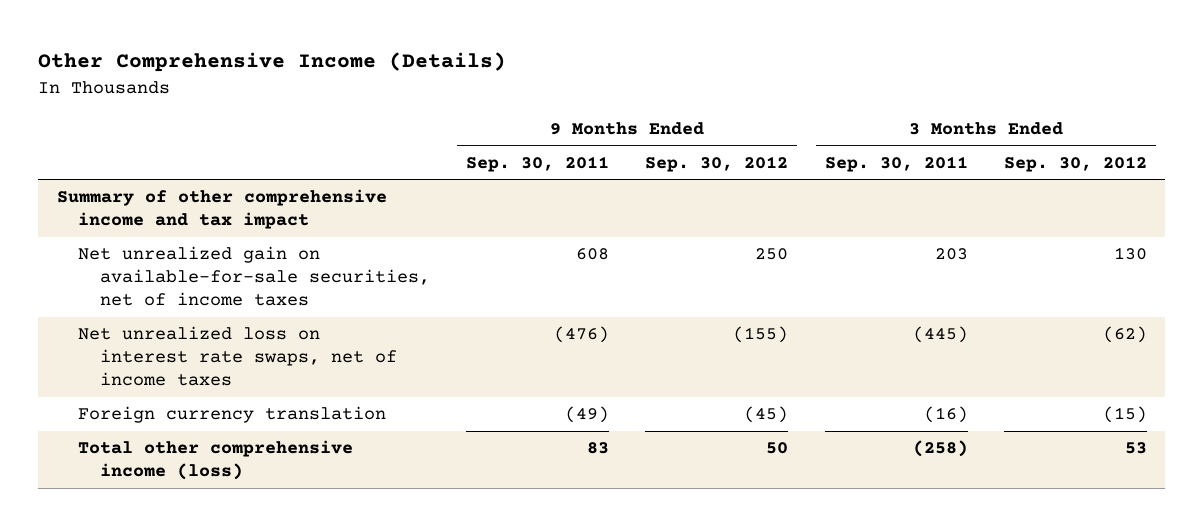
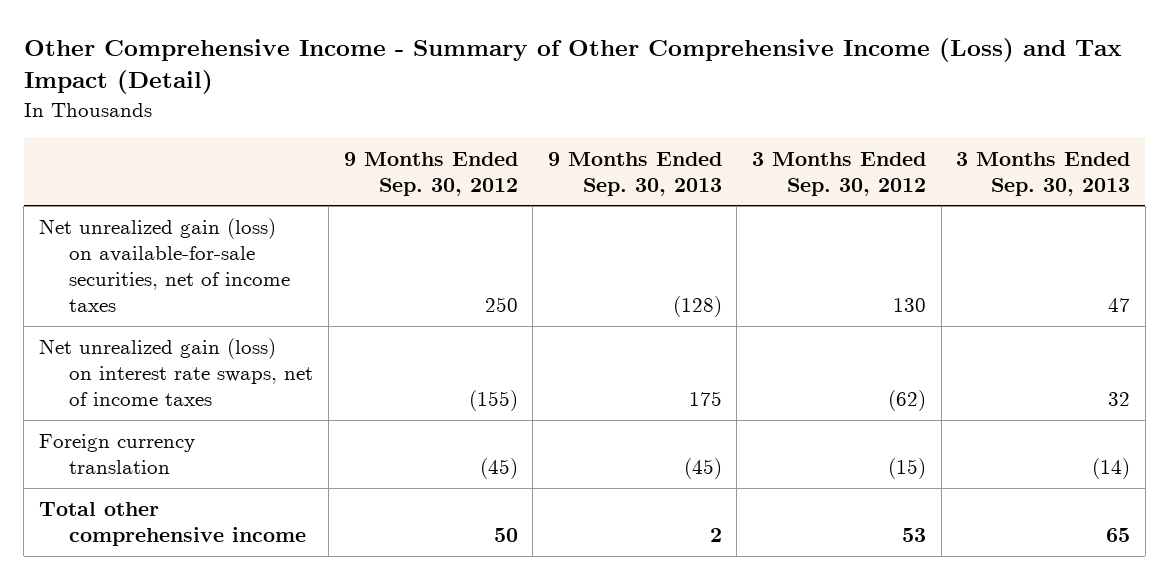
- Other Comprehensive Income (Details)
+ Other Comprehensive Income - Summary of Other Comprehensive Income (Loss) and Tax Impact (Detail)
- | 9 Months Ended Sep. 30, 2011 | 9 Months Ended Sep. 30, 2012 | 3 Months Ended Sep. 30, 2011 | 3 Months Ended Sep. 30, 2012
+ | 9 Months Ended Sep. 30, 2012 | 9 Months Ended Sep. 30, 2013 | 3 Months Ended Sep. 30, 2012 | 3 Months Ended Sep. 30, 2013
- Summary of other comprehensive income and tax impact
- Net unrealized gain on available-for-sale securities, net of income taxes | 608 | 250 | 203 | 130
- Net unrealized loss on interest rate swaps, net of income taxes | (476) | (155) | (445) | (62)
+ Net unrealized gain (loss) on available-for-sale securities, net of income taxes | 250 | (128) | 130 | 47
+ Net unrealized gain (loss) on interest rate swaps, net of income taxes | (155) | 175 | (62) | 32
- Total other comprehensive income (loss) | 83 | 50 | (258) | 53
+ Total other comprehensive income | 50 | 2 | 53 | 65

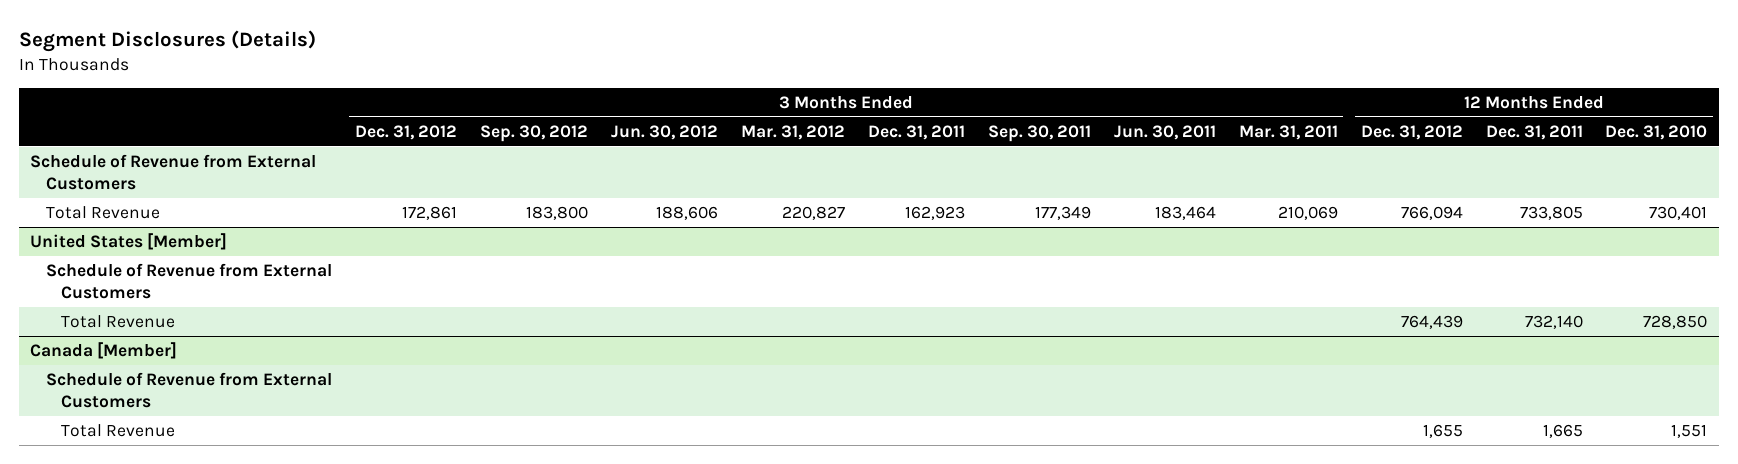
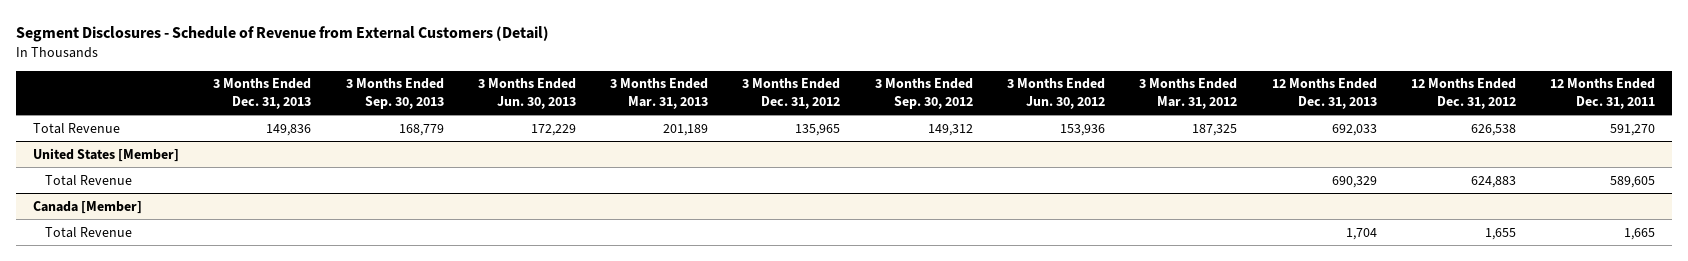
- Segment Disclosures (Details)
+ Segment Disclosures - Schedule of Revenue from External Customers (Detail)
- | 3 Months Ended Dec. 31, 2012 | 3 Months Ended Sep. 30, 2012 | 3 Months Ended Jun. 30, 2012 | 3 Months Ended Mar. 31, 2012 | 3 Months Ended Dec. 31, 2011 | 3 Months Ended Sep. 30, 2011 | 3 Months Ended Jun. 30, 2011 | 3 Months Ended Mar. 31, 2011 | 12 Months Ended Dec. 31, 2012 | 12 Months Ended Dec. 31, 2011 | 12 Months Ended Dec. 31, 2010
+ | 3 Months Ended Dec. 31, 2013 | 3 Months Ended Sep. 30, 2013 | 3 Months Ended Jun. 30, 2013 | 3 Months Ended Mar. 31, 2013 | 3 Months Ended Dec. 31, 2012 | 3 Months Ended Sep. 30, 2012 | 3 Months Ended Jun. 30, 2012 | 3 Months Ended Mar. 31, 2012 | 12 Months Ended Dec. 31, 2013 | 12 Months Ended Dec. 31, 2012 | 12 Months Ended Dec. 31, 2011
- Schedule of Revenue from External Customers
- Total Revenue | 172,861 | 183,800 | 188,606 | 220,827 | 162,923 | 177,349 | 183,464 | 210,069 | 766,094 | 733,805 | 730,401
+ Total Revenue | 149,836 | 168,779 | 172,229 | 201,189 | 135,965 | 149,312 | 153,936 | 187,325 | 692,033 | 626,538 | 591,270
@ United States [Member]
- Schedule of Revenue from External Customers
- Total Revenue | | | | | | | | | 764,439 | 732,140 | 728,850
+ Total Revenue | | | | | | | | | 690,329 | 624,883 | 589,605
@ Canada [Member]
- Schedule of Revenue from External Customers

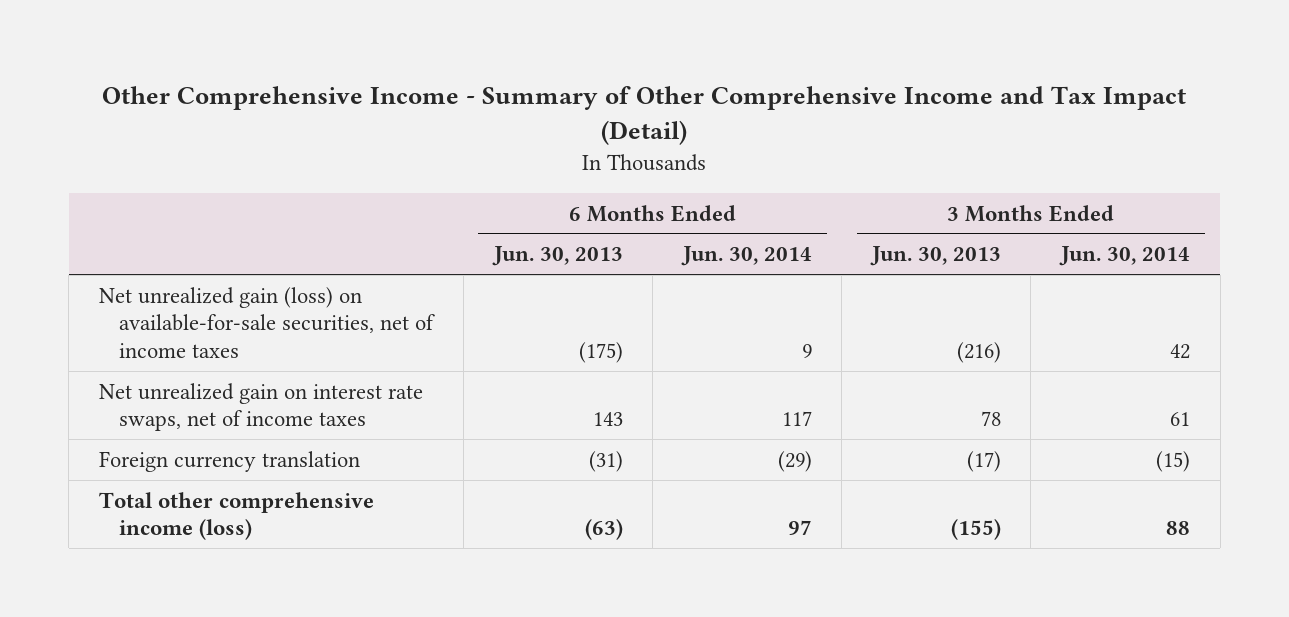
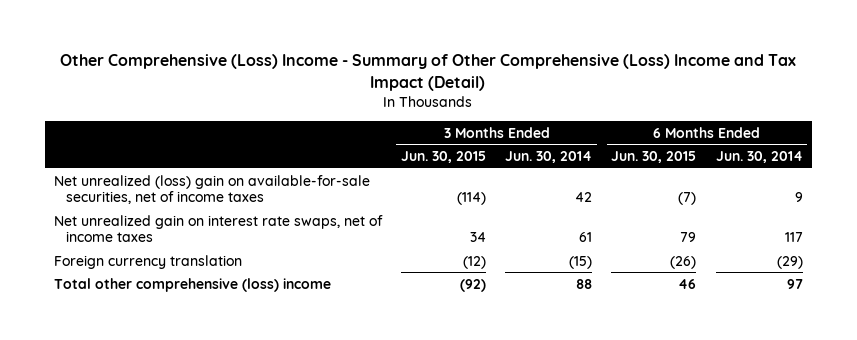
- Other Comprehensive Income - Summary of Other Comprehensive Income and Tax Impact (Detail)
+ Other Comprehensive (Loss) Income - Summary of Other Comprehensive (Loss) Income and Tax Impact (Detail)
- | 6 Months Ended Jun. 30, 2013 | 6 Months Ended Jun. 30, 2014 | 3 Months Ended Jun. 30, 2013 | 3 Months Ended Jun. 30, 2014
+ | 3 Months Ended Jun. 30, 2015 | 3 Months Ended Jun. 30, 2014 | 6 Months Ended Jun. 30, 2015 | 6 Months Ended Jun. 30, 2014
- Net unrealized gain (loss) on available-for-sale securities, net of income taxes | (175) | 9 | (216) | 42
+ Net unrealized (loss) gain on available-for-sale securities, net of income taxes | (114) | 42 | (7) | 9
- Total other comprehensive income (loss) | (63) | 97 | (155) | 88
+ Total other comprehensive (loss) income | (92) | 88 | 46 | 97

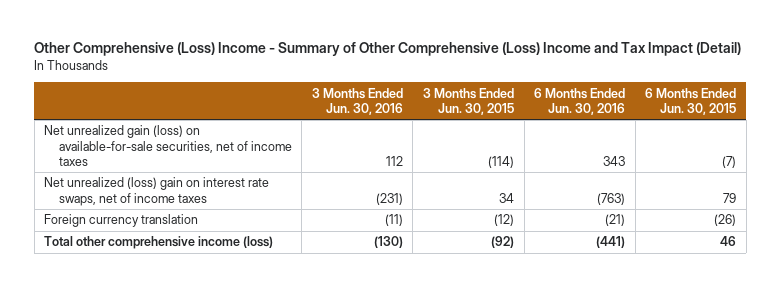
- | 3 Months Ended Jun. 30, 2015 | 3 Months Ended Jun. 30, 2014 | 6 Months Ended Jun. 30, 2015 | 6 Months Ended Jun. 30, 2014
+ | 3 Months Ended Jun. 30, 2016 | 3 Months Ended Jun. 30, 2015 | 6 Months Ended Jun. 30, 2016 | 6 Months Ended Jun. 30, 2015
- Net unrealized (loss) gain on available-for-sale securities, net of income taxes | (114) | 42 | (7) | 9
- Net unrealized gain on interest rate swaps, net of income taxes | 34 | 61 | 79 | 117
+ Net unrealized gain (loss) on available-for-sale securities, net of income taxes | 112 | (114) | 343 | (7)
+ Net unrealized (loss) gain on interest rate swaps, net of income taxes | (231) | 34 | (763) | 79
- Total other comprehensive (loss) income | (92) | 88 | 46 | 97
+ Total other comprehensive income (loss) | (130) | (92) | (441) | 46

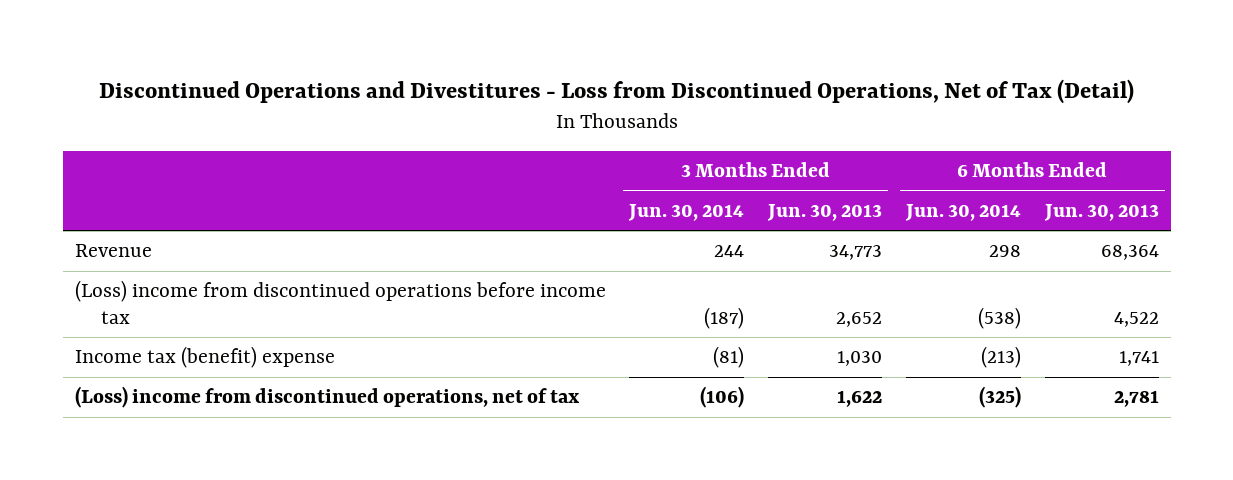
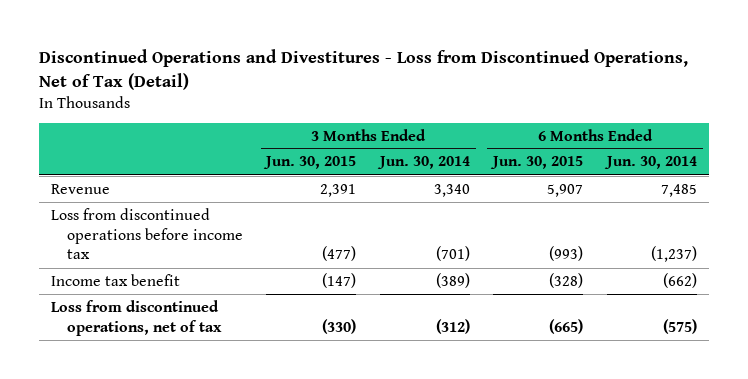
- | 3 Months Ended Jun. 30, 2014 | 3 Months Ended Jun. 30, 2013 | 6 Months Ended Jun. 30, 2014 | 6 Months Ended Jun. 30, 2013
+ | 3 Months Ended Jun. 30, 2015 | 3 Months Ended Jun. 30, 2014 | 6 Months Ended Jun. 30, 2015 | 6 Months Ended Jun. 30, 2014
- Revenue | 244 | 34,773 | 298 | 68,364
- (Loss) income from discontinued operations before income tax | (187) | 2,652 | (538) | 4,522
- Income tax (benefit) expense | (81) | 1,030 | (213) | 1,741
- (Loss) income from discontinued operations, net of tax | (106) | 1,622 | (325) | 2,781
+ Revenue | 2,391 | 3,340 | 5,907 | 7,485
+ Loss from discontinued operations before income tax | (477) | (701) | (993) | (1,237)
+ Income tax benefit | (147) | (389) | (328) | (662)
+ Loss from discontinued operations, net of tax | (330) | (312) | (665) | (575)

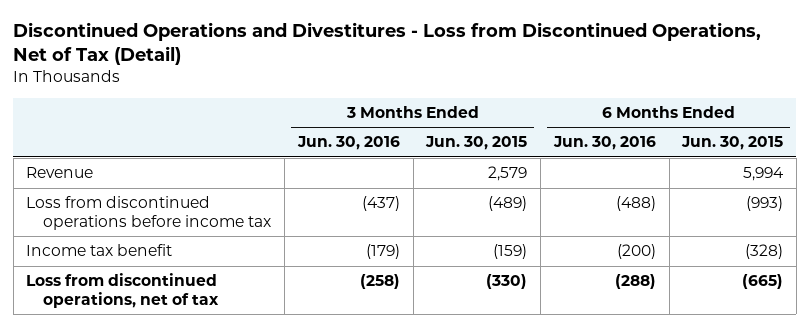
- | 3 Months Ended Jun. 30, 2015 | 3 Months Ended Jun. 30, 2014 | 6 Months Ended Jun. 30, 2015 | 6 Months Ended Jun. 30, 2014
+ | 3 Months Ended Jun. 30, 2016 | 3 Months Ended Jun. 30, 2015 | 6 Months Ended Jun. 30, 2016 | 6 Months Ended Jun. 30, 2015
- Revenue | 2,391 | 3,340 | 5,907 | 7,485
- Loss from discontinued operations before income tax | (477) | (701) | (993) | (1,237)
- Income tax benefit | (147) | (389) | (328) | (662)
+ Revenue | | 2,579 | | 5,994
+ Loss from discontinued operations before income tax | (437) | (489) | (488) | (993)
+ Income tax benefit | (179) | (159) | (200) | (328)

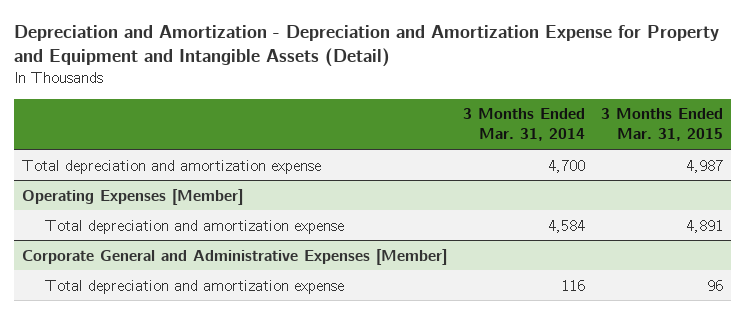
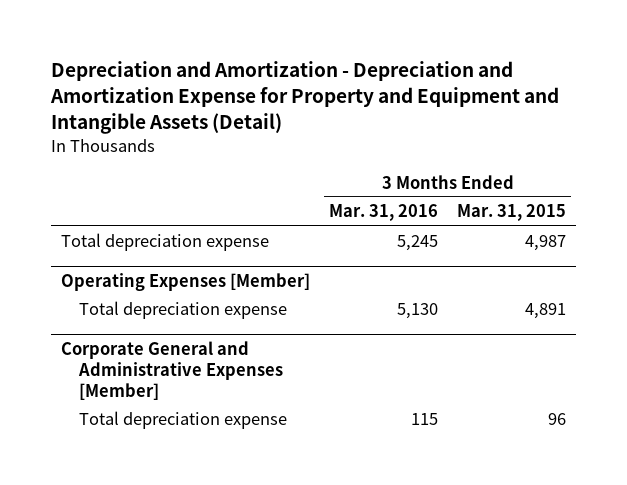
- | 3 Months Ended Mar. 31, 2014 | 3 Months Ended Mar. 31, 2015
+ | 3 Months Ended Mar. 31, 2016 | 3 Months Ended Mar. 31, 2015
- Total depreciation and amortization expense | 4,700 | 4,987
+ Total depreciation expense | 5,245 | 4,987
@ Operating Expenses [Member]
- Total depreciation and amortization expense | 4,584 | 4,891
+ Total depreciation expense | 5,130 | 4,891
@ Corporate General and Administrative Expenses [Member]
- Total depreciation and amortization expense | 116 | 96
+ Total depreciation expense | 115 | 96

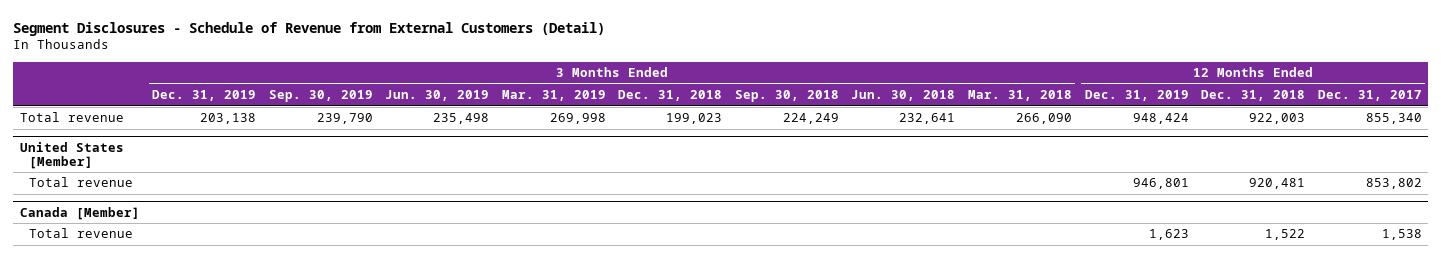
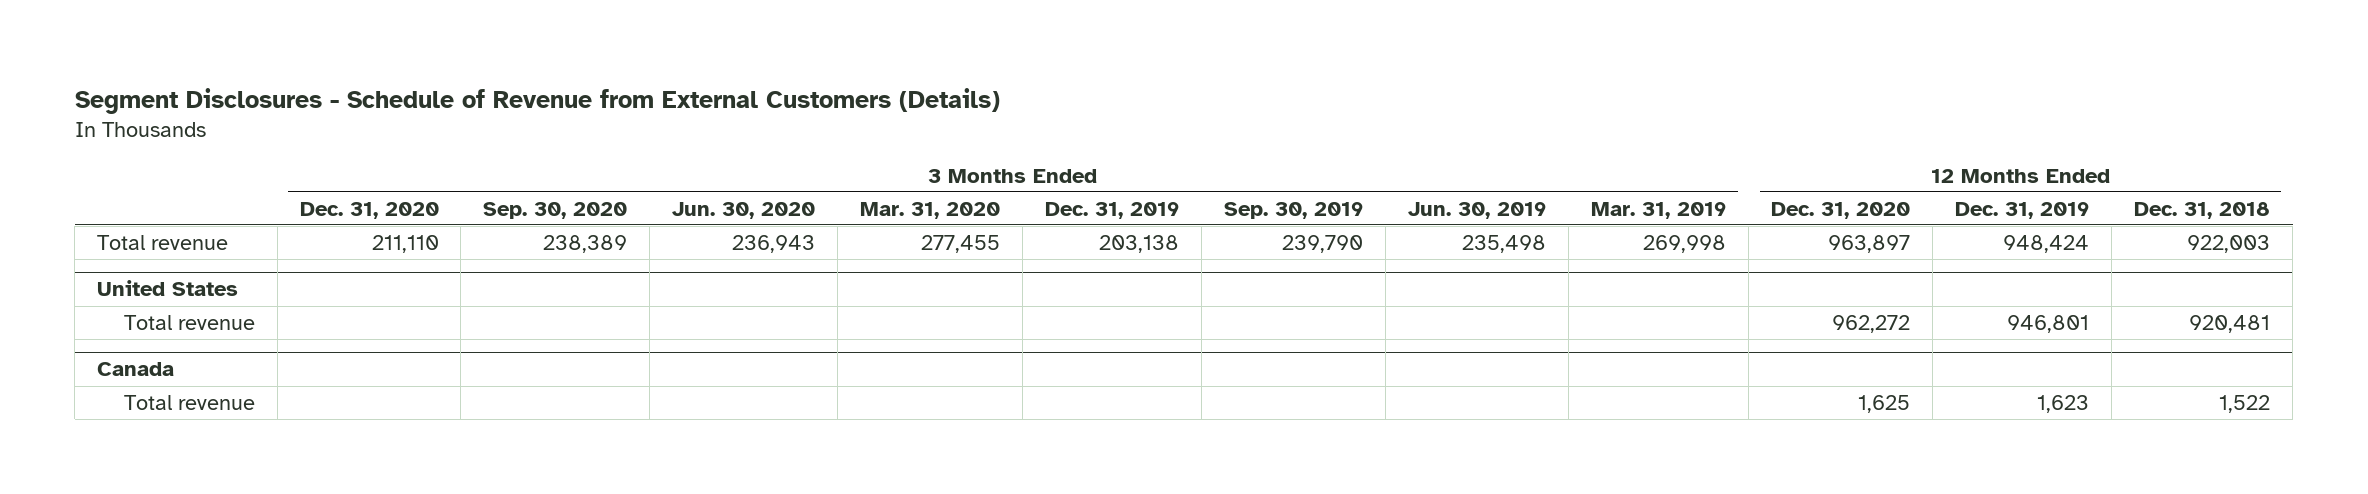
- Segment Disclosures - Schedule of Revenue from External Customers (Detail)
+ Segment Disclosures - Schedule of Revenue from External Customers (Details)
- | 3 Months Ended Dec. 31, 2019 | 3 Months Ended Sep. 30, 2019 | 3 Months Ended Jun. 30, 2019 | 3 Months Ended Mar. 31, 2019 | 3 Months Ended Dec. 31, 2018 | 3 Months Ended Sep. 30, 2018 | 3 Months Ended Jun. 30, 2018 | 3 Months Ended Mar. 31, 2018 | 12 Months Ended Dec. 31, 2019 | 12 Months Ended Dec. 31, 2018 | 12 Months Ended Dec. 31, 2017
+ | 3 Months Ended Dec. 31, 2020 | 3 Months Ended Sep. 30, 2020 | 3 Months Ended Jun. 30, 2020 | 3 Months Ended Mar. 31, 2020 | 3 Months Ended Dec. 31, 2019 | 3 Months Ended Sep. 30, 2019 | 3 Months Ended Jun. 30, 2019 | 3 Months Ended Mar. 31, 2019 | 12 Months Ended Dec. 31, 2020 | 12 Months Ended Dec. 31, 2019 | 12 Months Ended Dec. 31, 2018
- United States [Member]
+ United States
- Canada [Member]
+ Canada

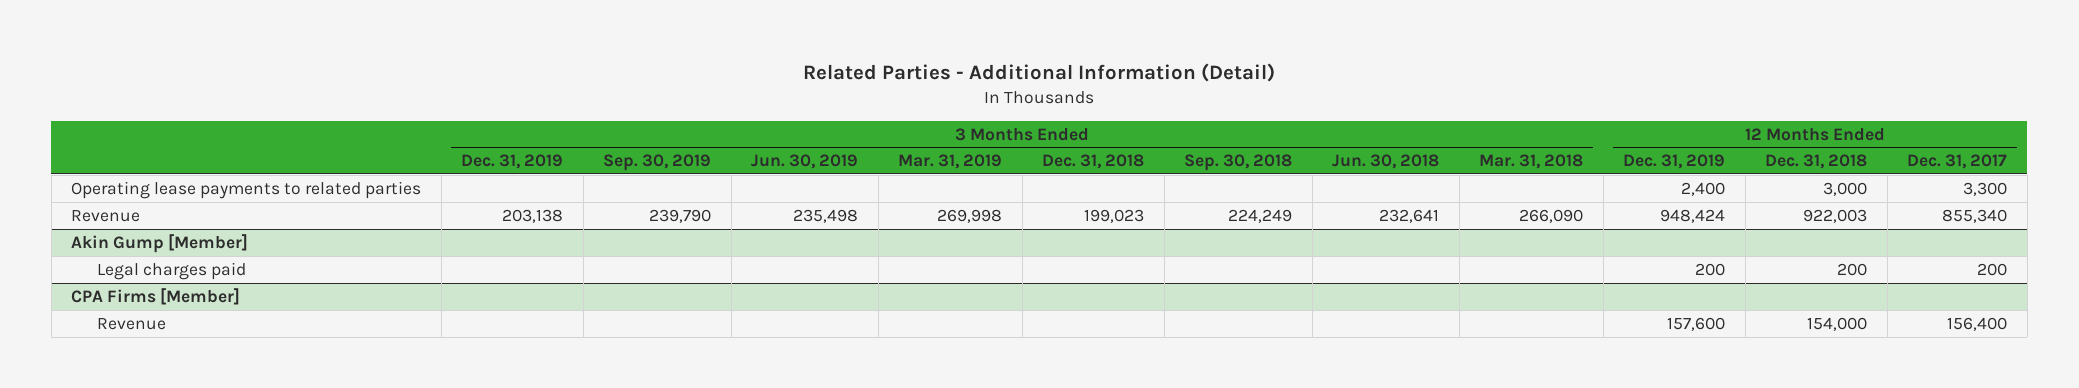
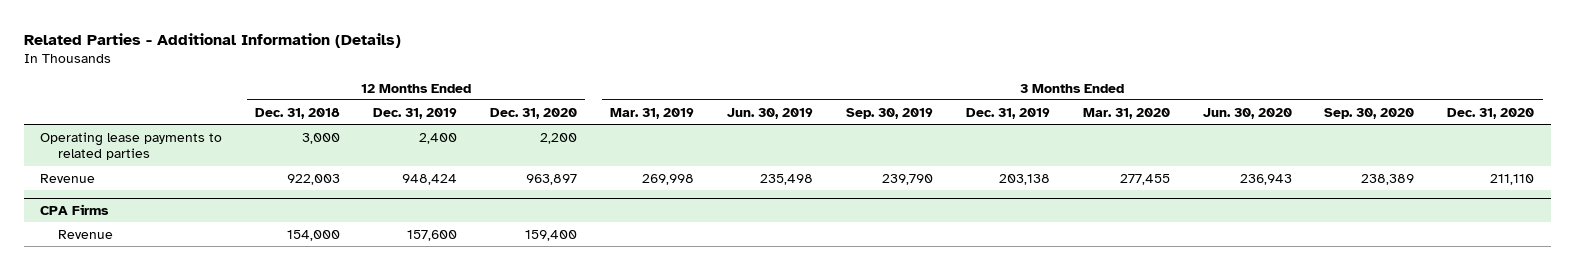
- Related Parties - Additional Information (Detail)
+ Related Parties - Additional Information (Details)
- | 3 Months Ended Dec. 31, 2019 | 3 Months Ended Sep. 30, 2019 | 3 Months Ended Jun. 30, 2019 | 3 Months Ended Mar. 31, 2019 | 3 Months Ended Dec. 31, 2018 | 3 Months Ended Sep. 30, 2018 | 3 Months Ended Jun. 30, 2018 | 3 Months Ended Mar. 31, 2018 | 12 Months Ended Dec. 31, 2019 | 12 Months Ended Dec. 31, 2018 | 12 Months Ended Dec. 31, 2017
+ | 12 Months Ended Dec. 31, 2018 | 12 Months Ended Dec. 31, 2019 | 12 Months Ended Dec. 31, 2020 | 3 Months Ended Mar. 31, 2019 | 3 Months Ended Jun. 30, 2019 | 3 Months Ended Sep. 30, 2019 | 3 Months Ended Dec. 31, 2019 | 3 Months Ended Mar. 31, 2020 | 3 Months Ended Jun. 30, 2020 | 3 Months Ended Sep. 30, 2020 | 3 Months Ended Dec. 31, 2020
- Akin Gump [Member]
- Legal charges paid | | | | | | | | | 200 | 200 | 200
- CPA Firms [Member]
+ CPA Firms

